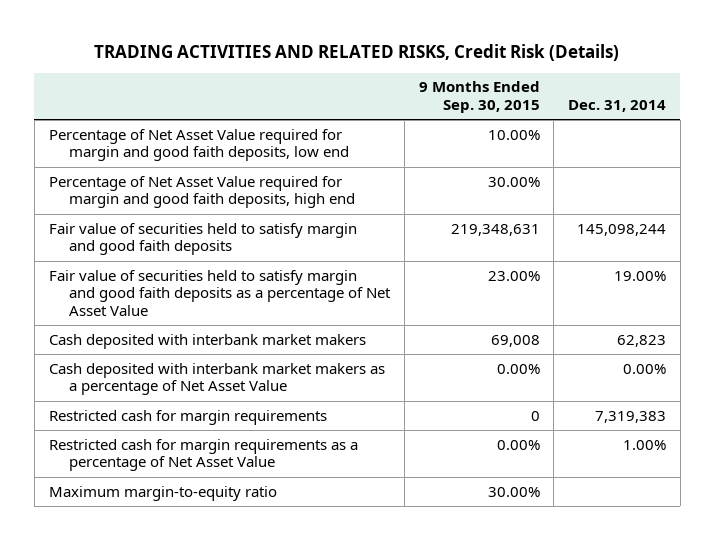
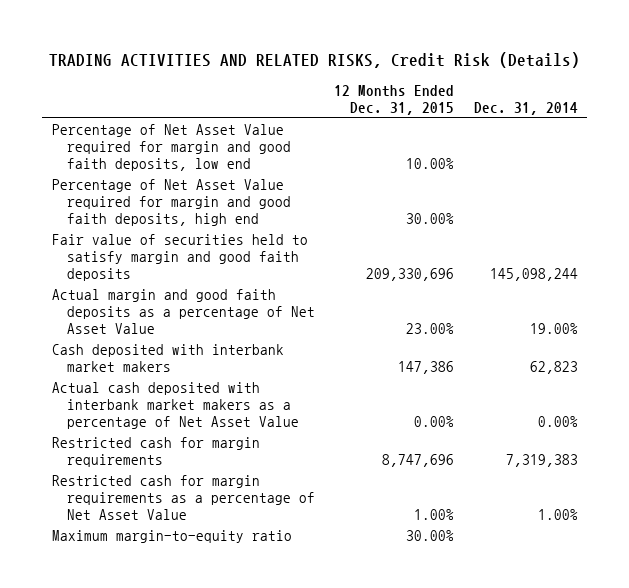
- | 9 Months Ended Sep. 30, 2015 | Dec. 31, 2014
+ | 12 Months Ended Dec. 31, 2015 | Dec. 31, 2014
- Fair value of securities held to satisfy margin and good faith deposits as a percentage of Net Asset Value | 23.00% | 19.00%
+ Actual margin and good faith deposits as a percentage of Net Asset Value | 23.00% | 19.00%
- Cash deposited with interbank market makers as a percentage of Net Asset Value | 0.00% | 0.00%
+ Actual cash deposited with interbank market makers as a percentage of Net Asset Value | 0.00% | 0.00%

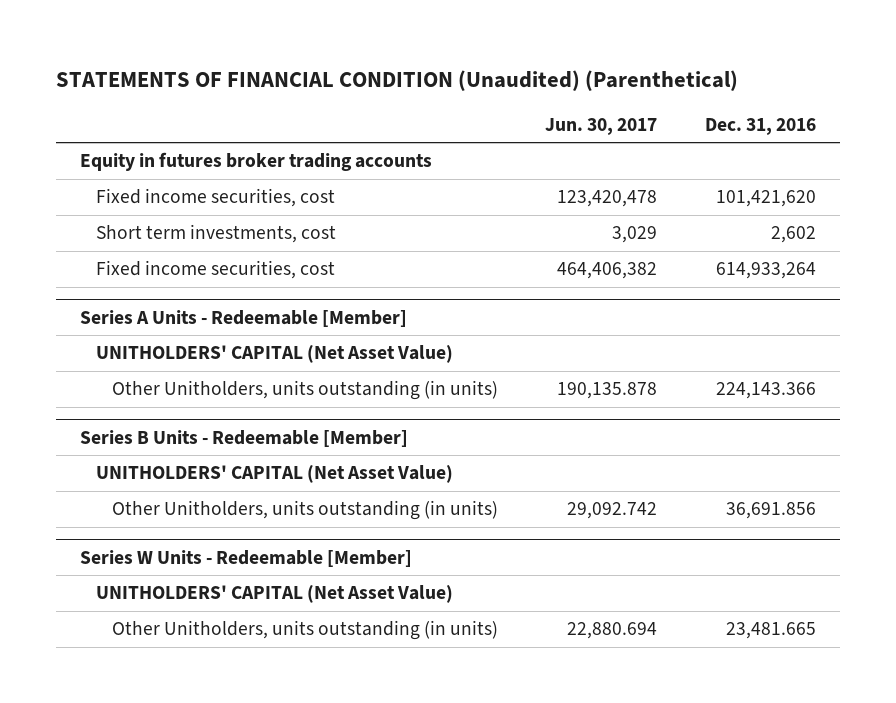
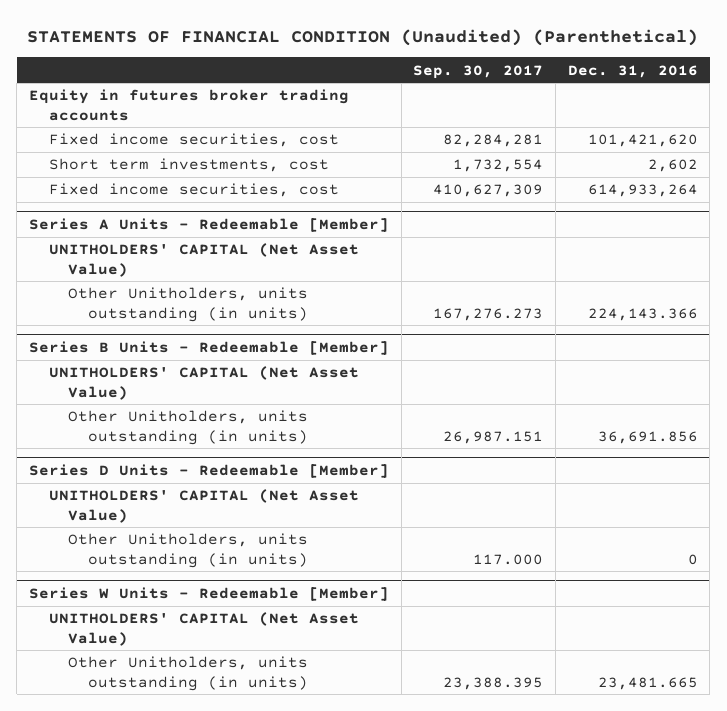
- | Jun. 30, 2017 | Dec. 31, 2016
+ | Sep. 30, 2017 | Dec. 31, 2016
+ Series D Units - Redeemable [Member]
+ UNITHOLDERS' CAPITAL (Net Asset Value)
+ Other Unitholders, units outstanding (in units) | 117.000 | 0

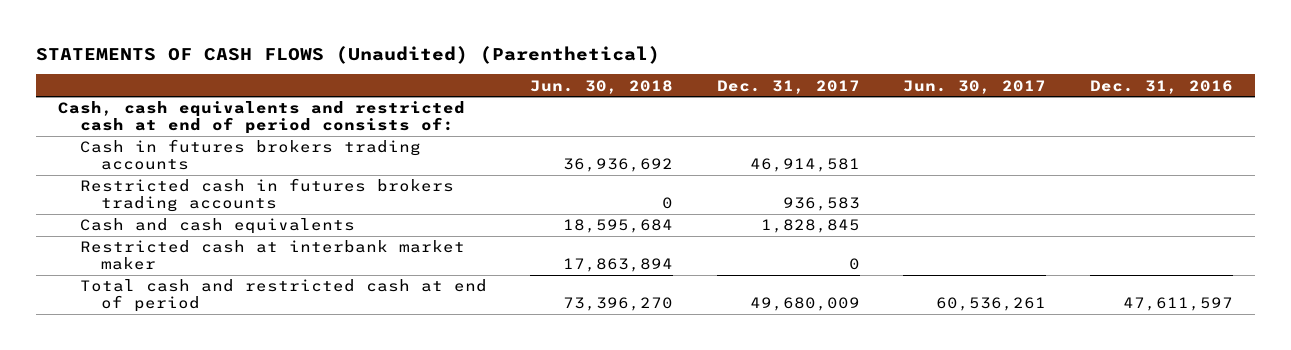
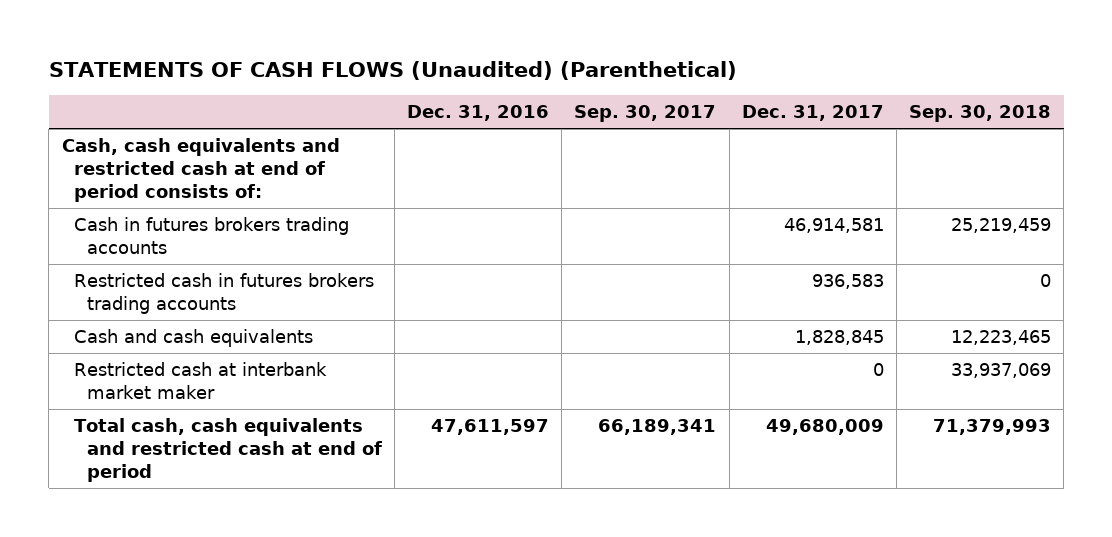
- | Jun. 30, 2018 | Dec. 31, 2017 | Jun. 30, 2017 | Dec. 31, 2016
+ | Dec. 31, 2016 | Sep. 30, 2017 | Dec. 31, 2017 | Sep. 30, 2018
- Total cash and restricted cash at end of period | 73,396,270 | 49,680,009 | 60,536,261 | 47,611,597
+ Total cash, cash equivalents and restricted cash at end of period | 47,611,597 | 66,189,341 | 49,680,009 | 71,379,993

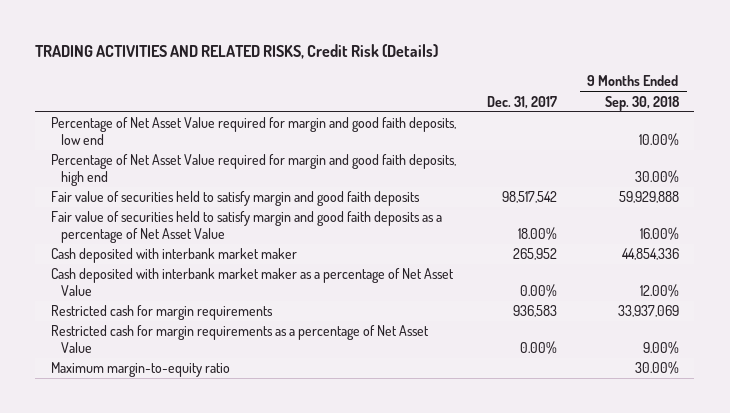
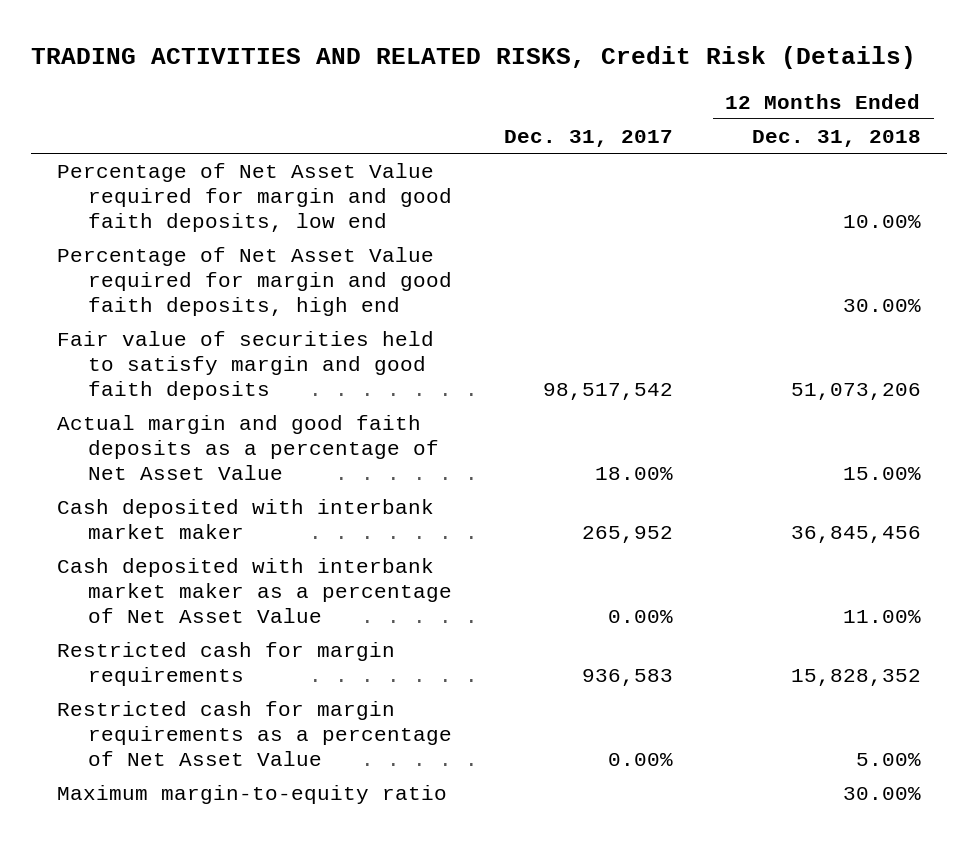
- | Dec. 31, 2017 | 9 Months Ended Sep. 30, 2018
+ | Dec. 31, 2017 | 12 Months Ended Dec. 31, 2018
- Fair value of securities held to satisfy margin and good faith deposits as a percentage of Net Asset Value | 18.00% | 16.00%
+ Actual margin and good faith deposits as a percentage of Net Asset Value | 18.00% | 15.00%

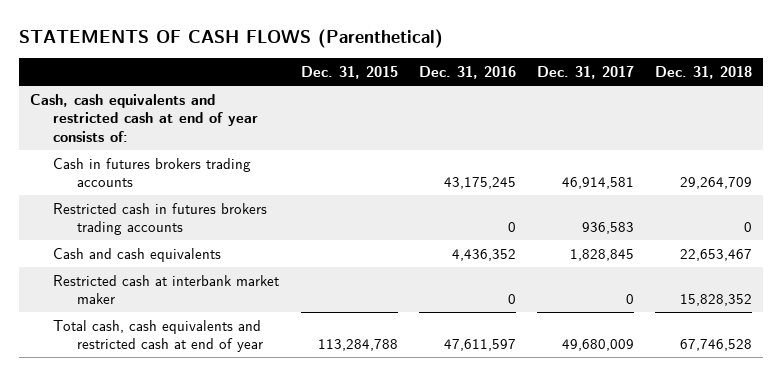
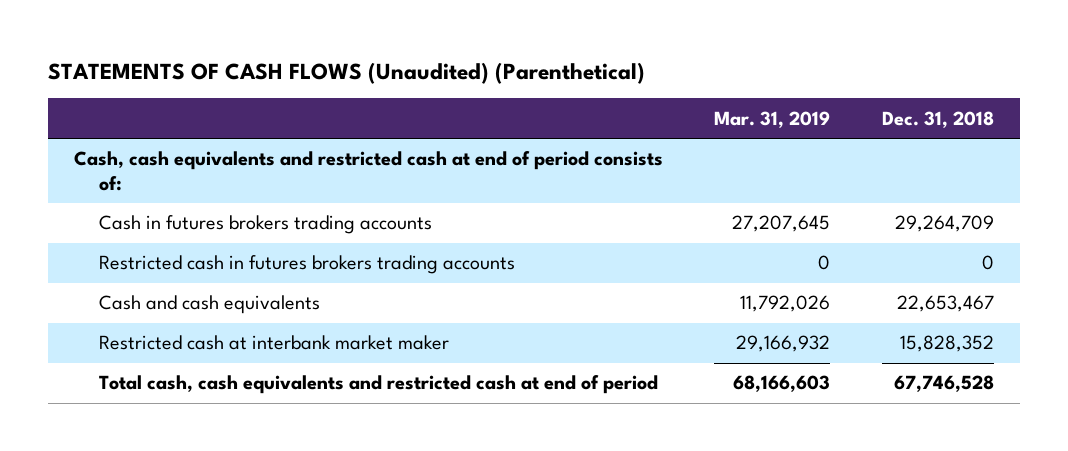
- STATEMENTS OF CASH FLOWS (Parenthetical)
+ STATEMENTS OF CASH FLOWS (Unaudited) (Parenthetical)
- | Dec. 31, 2015 | Dec. 31, 2016 | Dec. 31, 2017 | Dec. 31, 2018
+ | Mar. 31, 2019 | Dec. 31, 2018
- Cash, cash equivalents and restricted cash at end of year consists of:
+ Cash, cash equivalents and restricted cash at end of period consists of:
- Total cash, cash equivalents and restricted cash at end of year | 113,284,788 | 47,611,597 | 49,680,009 | 67,746,528
+ Total cash, cash equivalents and restricted cash at end of period | 68,166,603 | 67,746,528

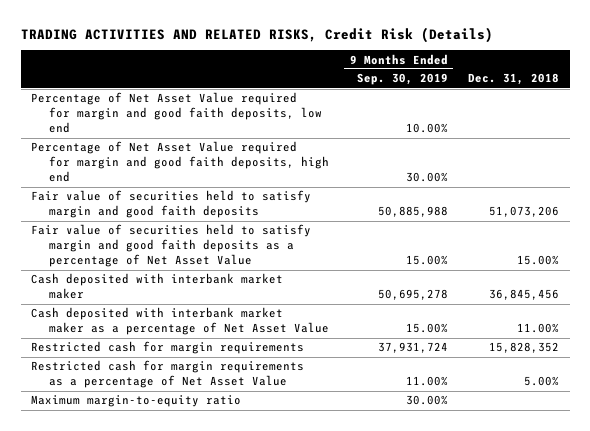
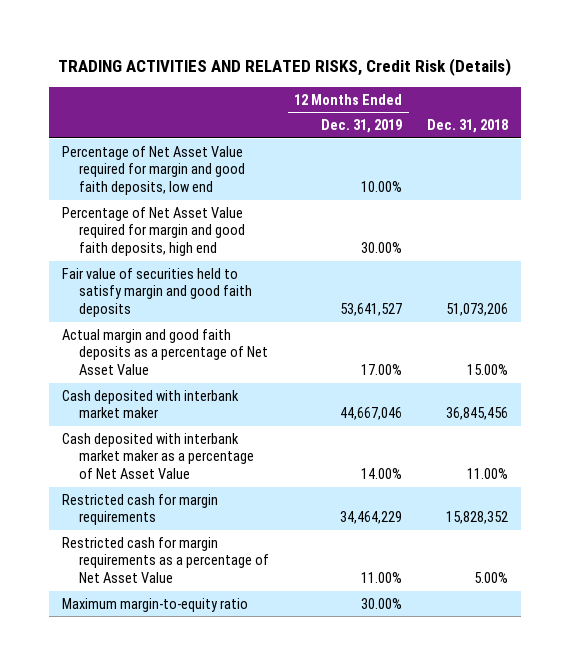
- | 9 Months Ended Sep. 30, 2019 | Dec. 31, 2018
+ | 12 Months Ended Dec. 31, 2019 | Dec. 31, 2018
- Fair value of securities held to satisfy margin and good faith deposits as a percentage of Net Asset Value | 15.00% | 15.00%
+ Actual margin and good faith deposits as a percentage of Net Asset Value | 17.00% | 15.00%

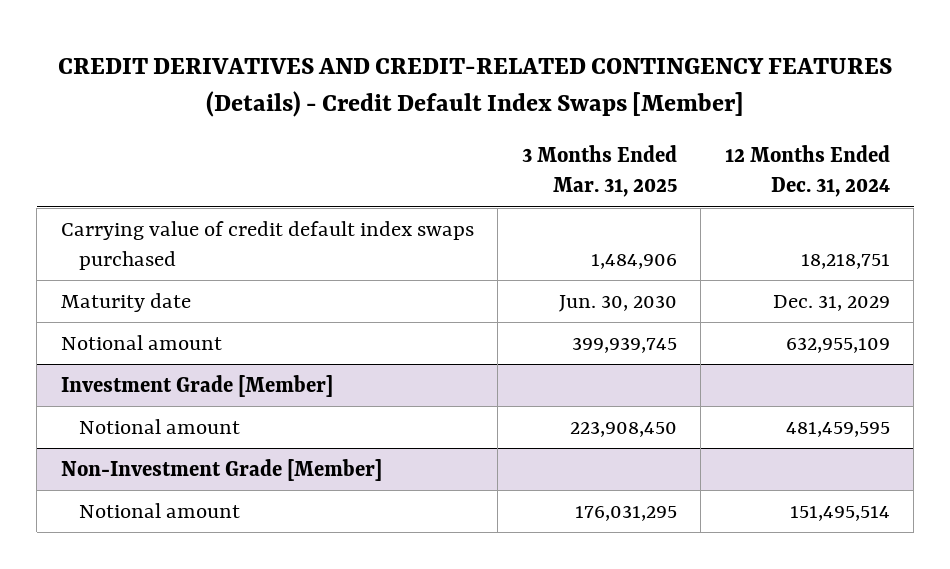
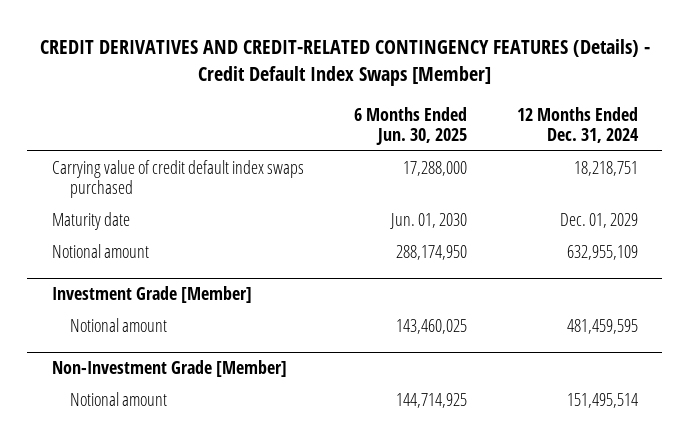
- | 3 Months Ended Mar. 31, 2025 | 12 Months Ended Dec. 31, 2024
+ | 6 Months Ended Jun. 30, 2025 | 12 Months Ended Dec. 31, 2024
- Maturity date | Jun. 30, 2030 | Dec. 31, 2029
+ Maturity date | Jun. 01, 2030 | Dec. 01, 2029

